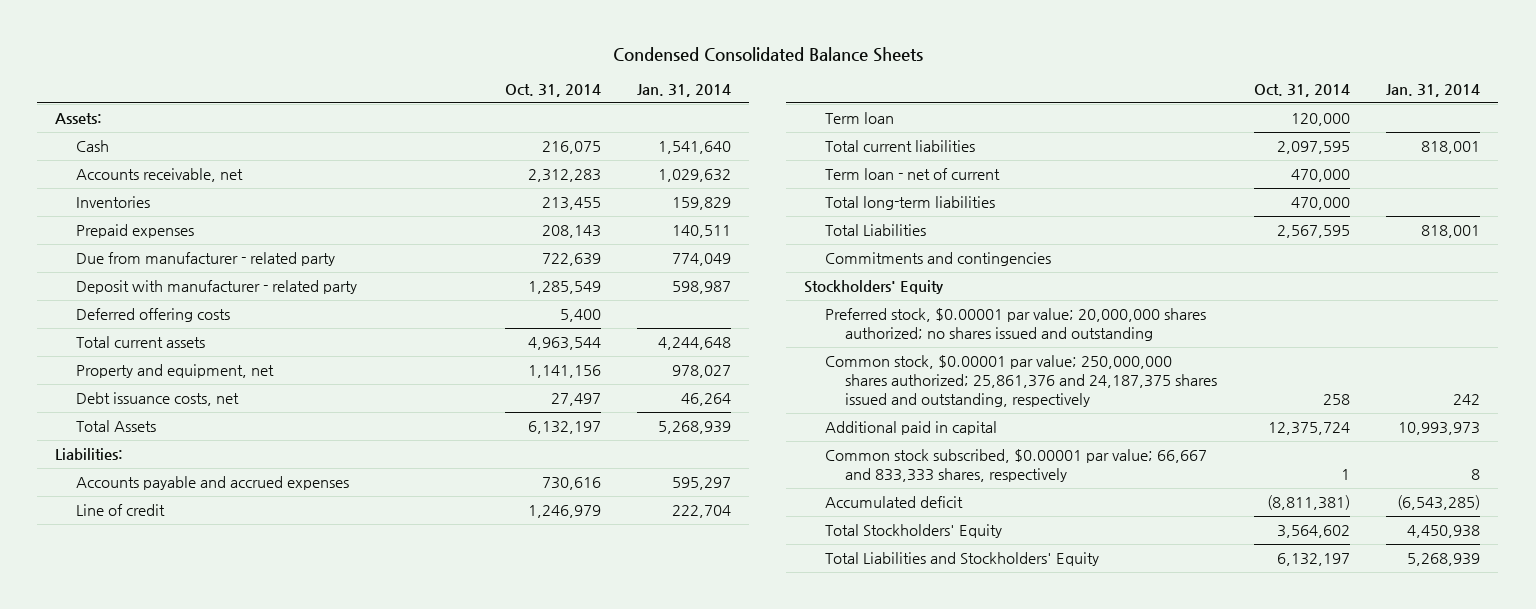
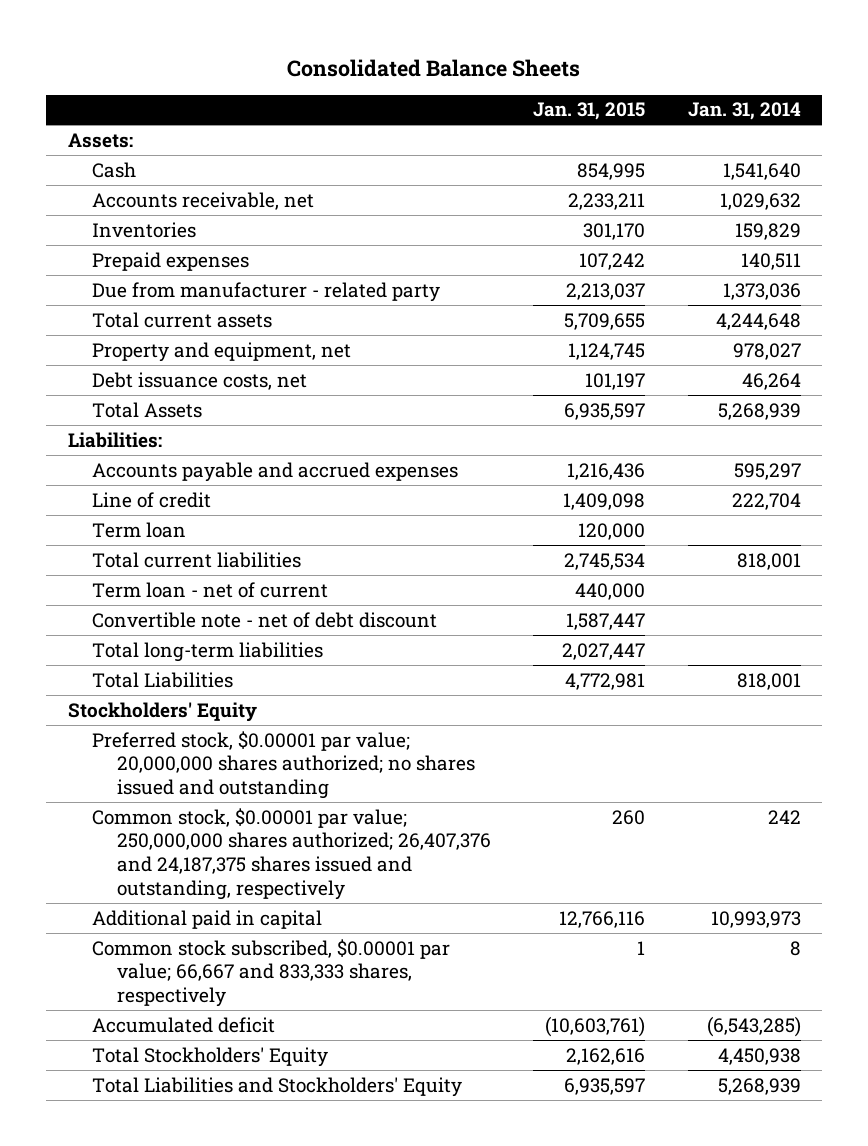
- Condensed Consolidated Balance Sheets
+ Consolidated Balance Sheets
- | Oct. 31, 2014 | Jan. 31, 2014
+ | Jan. 31, 2015 | Jan. 31, 2014
- Due from manufacturer - related party | 722,639 | 774,049
- Deposit with manufacturer - related party | 1,285,549 | 598,987
- Deferred offering costs | 5,400 |
+ Due from manufacturer - related party | 2,213,037 | 1,373,036
+ Convertible note - net of debt discount | 1,587,447 |
- Commitments and contingencies
- Common stock, $0.00001 par value; 250,000,000 shares authorized; 25,861,376 and 24,187,375 shares issued and outstanding, respectively | 258 | 242
+ Common stock, $0.00001 par value; 250,000,000 shares authorized; 26,407,376 and 24,187,375 shares issued and outstanding, respectively | 260 | 242

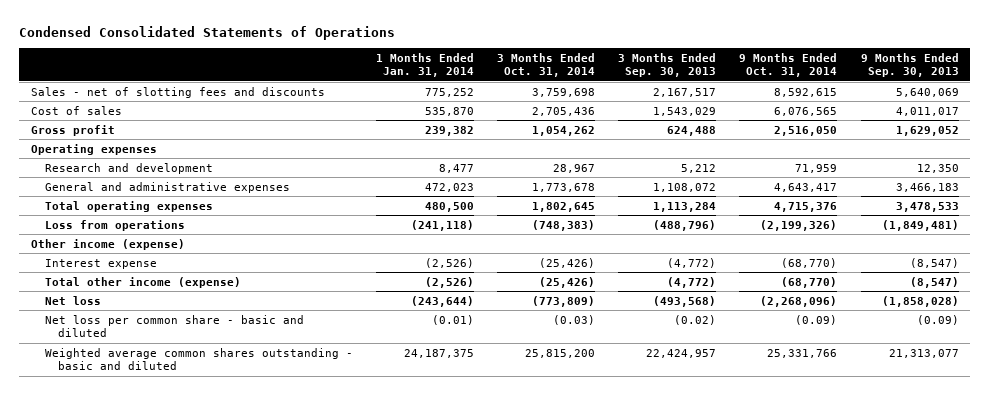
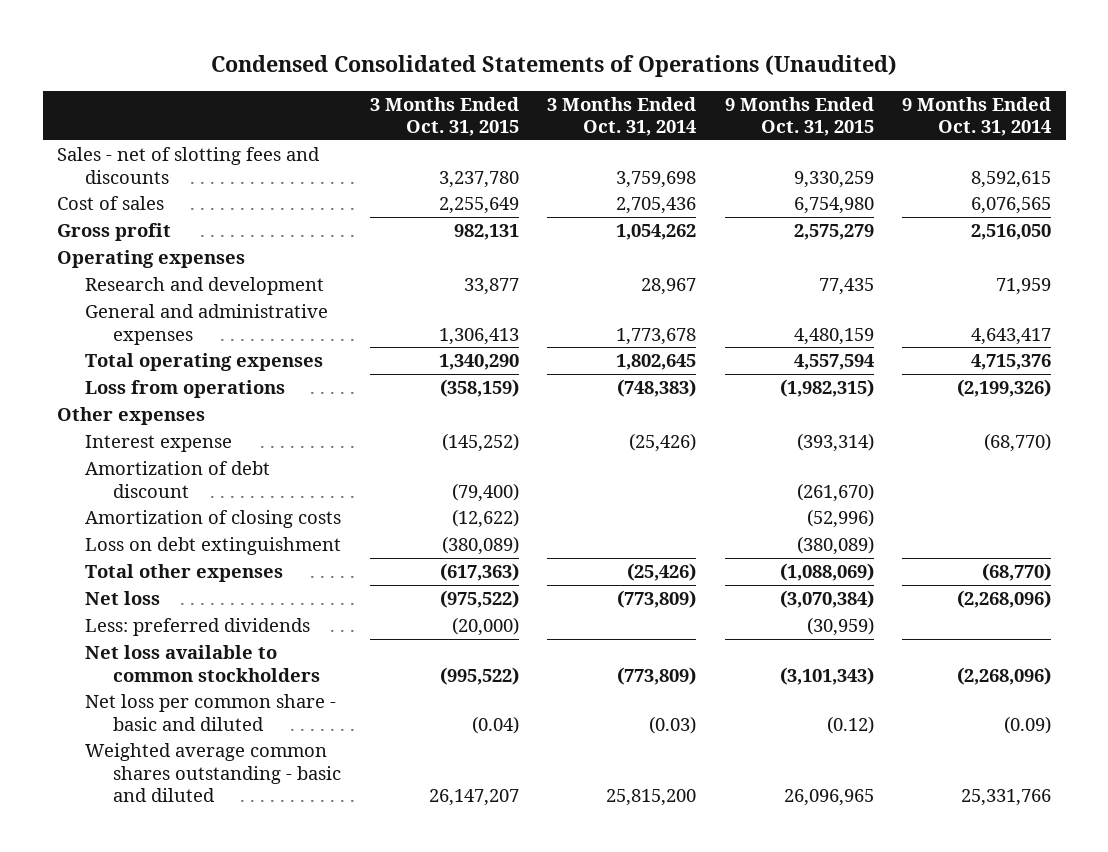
- Condensed Consolidated Statements of Operations
+ Condensed Consolidated Statements of Operations (Unaudited)
- | 1 Months Ended Jan. 31, 2014 | 3 Months Ended Oct. 31, 2014 | 3 Months Ended Sep. 30, 2013 | 9 Months Ended Oct. 31, 2014 | 9 Months Ended Sep. 30, 2013
+ | 3 Months Ended Oct. 31, 2015 | 3 Months Ended Oct. 31, 2014 | 9 Months Ended Oct. 31, 2015 | 9 Months Ended Oct. 31, 2014
- Other income (expense)
+ Other expenses
- Total other income (expense) | (2,526) | (25,426) | (4,772) | (68,770) | (8,547)
+ Amortization of debt discount | (79,400) | | (261,670) |
+ Amortization of closing costs | (12,622) | | (52,996) |
+ Loss on debt extinguishment | (380,089) | | (380,089) |
+ Total other expenses | (617,363) | (25,426) | (1,088,069) | (68,770)
+ Less: preferred dividends | (20,000) | | (30,959) |
+ Net loss available to common stockholders | (995,522) | (773,809) | (3,101,343) | (2,268,096)

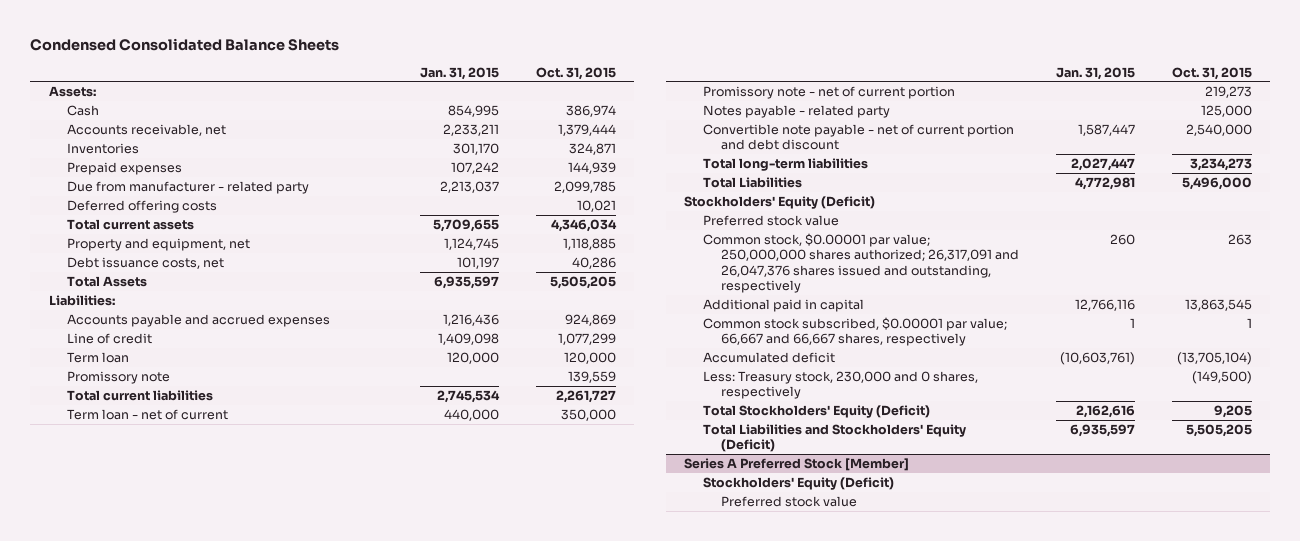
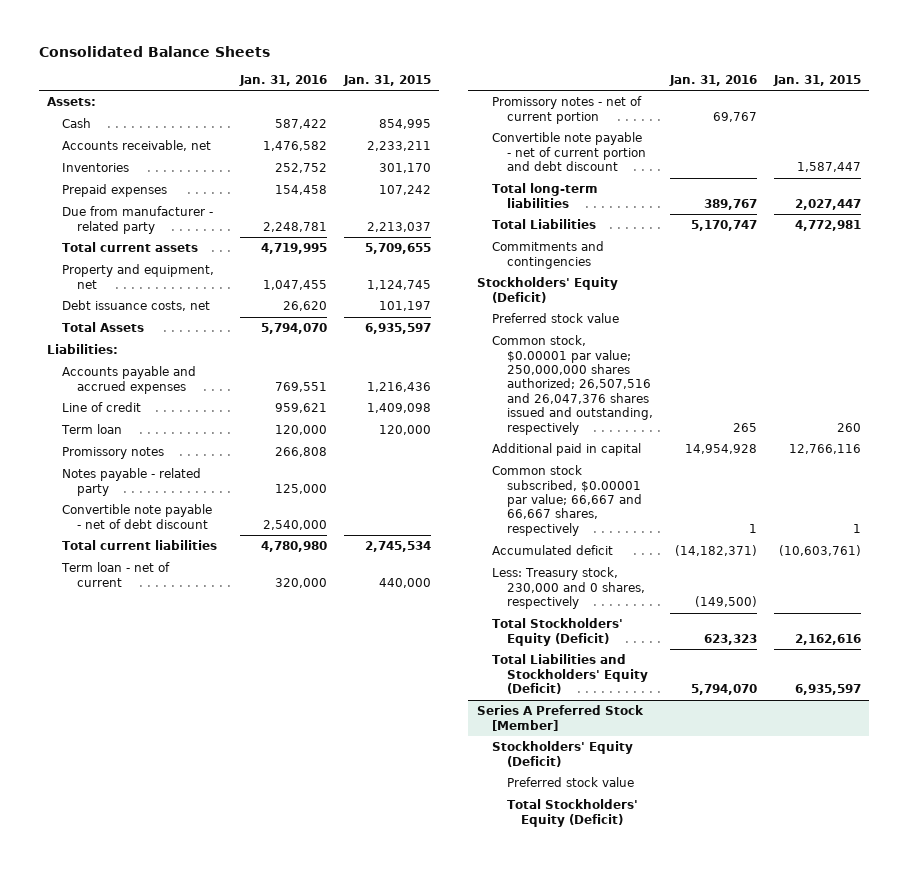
- Condensed Consolidated Balance Sheets
+ Consolidated Balance Sheets
- | Jan. 31, 2015 | Oct. 31, 2015
+ | Jan. 31, 2016 | Jan. 31, 2015
- Deferred offering costs | | 10,021
- Promissory note | | 139,559
+ Promissory notes | 266,808 |
moved up: Notes payable - related party | 125,000 |
+ Convertible note payable - net of debt discount | 2,540,000 |
- Promissory note - net of current portion | | 219,273
+ Promissory notes - net of current portion | 69,767 |
+ Commitments and contingencies
- Common stock, $0.00001 par value; 250,000,000 shares authorized; 26,317,091 and 26,047,376 shares issued and outstanding, respectively | 260 | 263
+ Common stock, $0.00001 par value; 250,000,000 shares authorized; 26,507,516 and 26,047,376 shares issued and outstanding, respectively | 265 | 260
@ Series A Preferred Stock [Member]
+ Total Stockholders' Equity (Deficit)

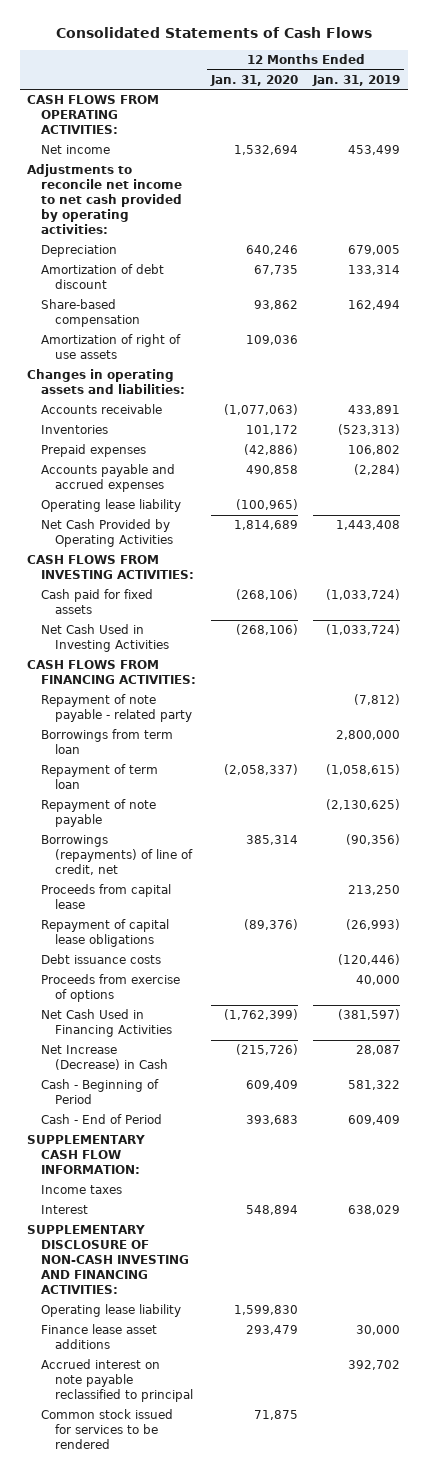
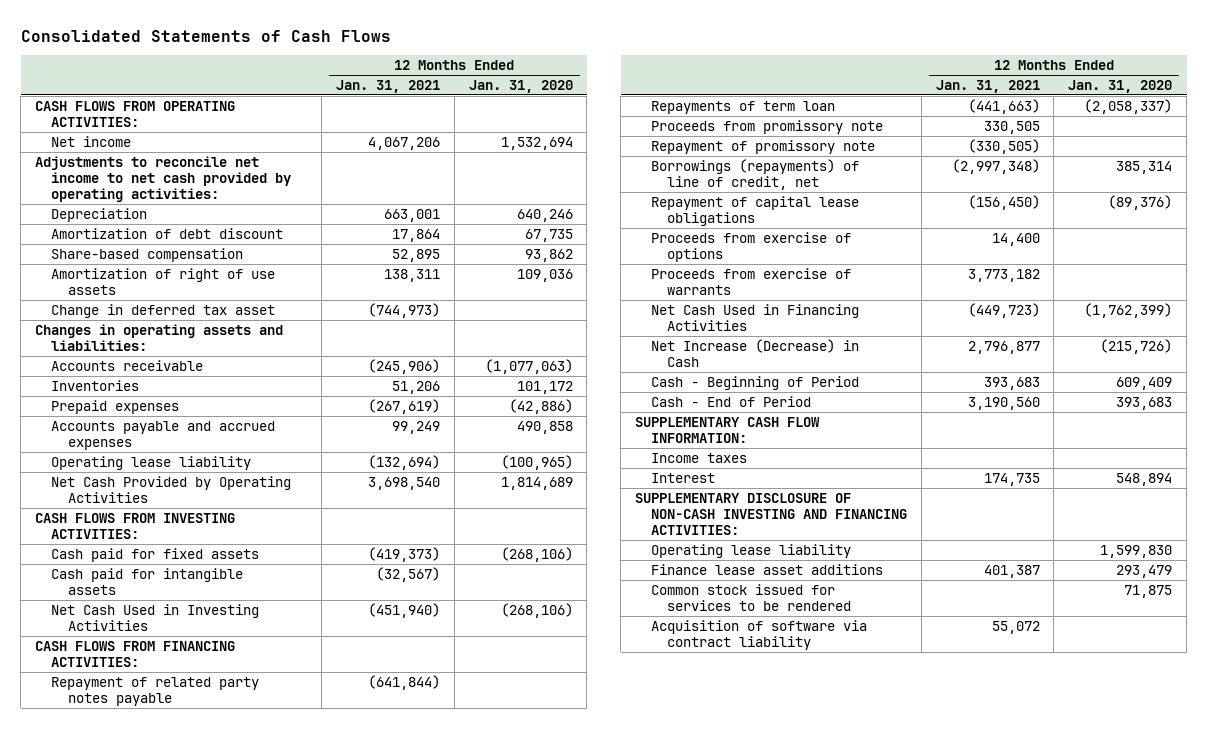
- | 12 Months Ended Jan. 31, 2020 | 12 Months Ended Jan. 31, 2019
+ | 12 Months Ended Jan. 31, 2021 | 12 Months Ended Jan. 31, 2020
+ Change in deferred tax asset | (744,973) |
+ Cash paid for intangible assets | (32,567) |
- Repayment of note payable - related party | | (7,812)
- Borrowings from term loan | | 2,800,000
- Repayment of term loan | (2,058,337) | (1,058,615)
- Repayment of note payable | | (2,130,625)
+ Repayment of related party notes payable | (641,844) |
+ Repayments of term loan | (441,663) | (2,058,337)
+ Proceeds from promissory note | 330,505 |
+ Repayment of promissory note | (330,505) |
- Proceeds from capital lease | | 213,250
- Debt issuance costs | | (120,446)
+ Proceeds from exercise of warrants | 3,773,182 |
- Accrued interest on note payable reclassified to principal | | 392,702
+ Acquisition of software via contract liability | 55,072 |

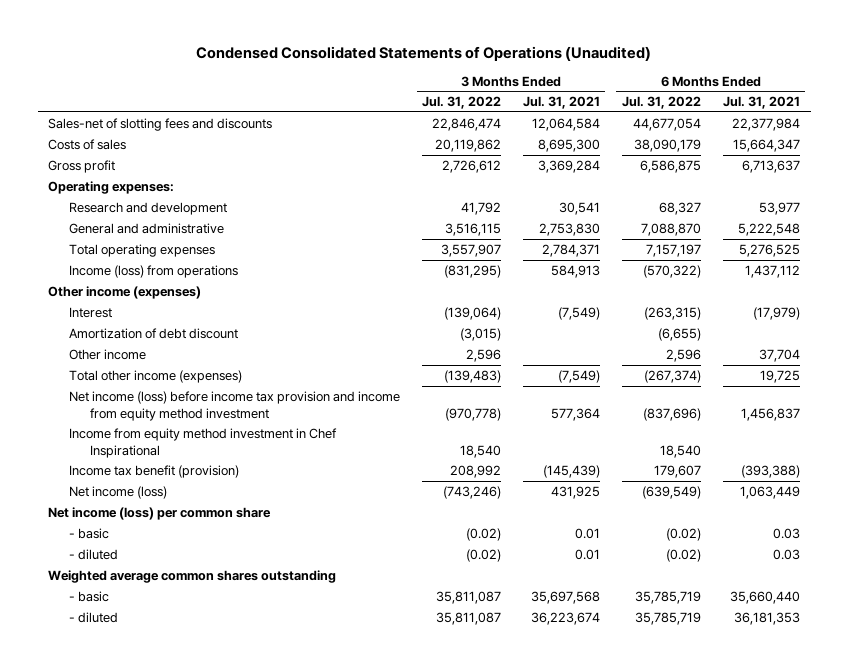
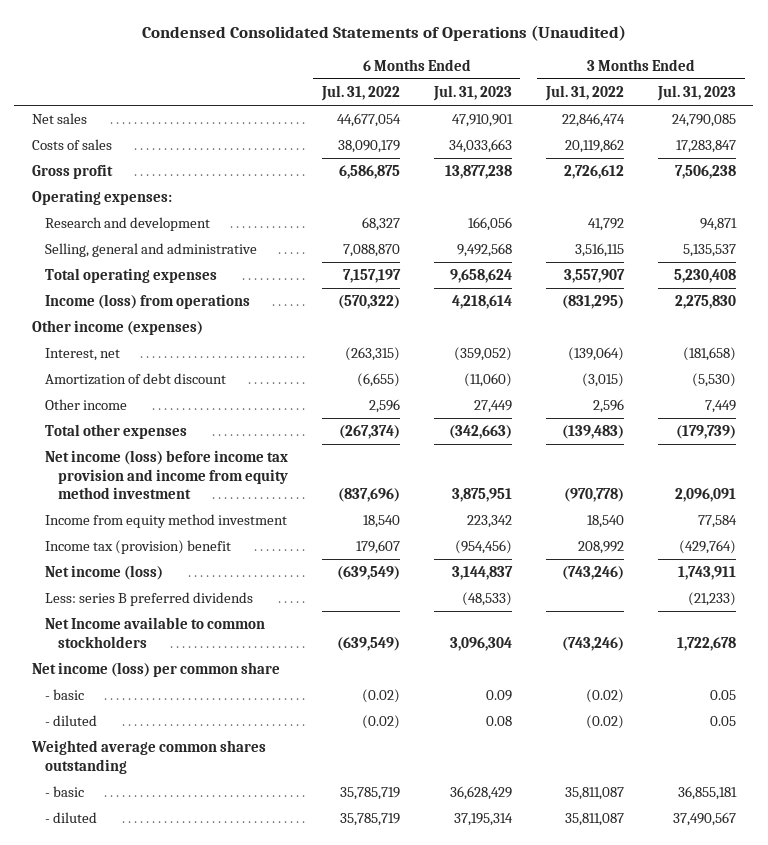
- | 3 Months Ended Jul. 31, 2022 | 3 Months Ended Jul. 31, 2021 | 6 Months Ended Jul. 31, 2022 | 6 Months Ended Jul. 31, 2021
+ | 6 Months Ended Jul. 31, 2022 | 6 Months Ended Jul. 31, 2023 | 3 Months Ended Jul. 31, 2022 | 3 Months Ended Jul. 31, 2023
- Sales-net of slotting fees and discounts | 22,846,474 | 12,064,584 | 44,677,054 | 22,377,984
+ Net sales | 44,677,054 | 47,910,901 | 22,846,474 | 24,790,085
- General and administrative | 3,516,115 | 2,753,830 | 7,088,870 | 5,222,548
+ Selling, general and administrative | 7,088,870 | 9,492,568 | 3,516,115 | 5,135,537
- Interest | (139,064) | (7,549) | (263,315) | (17,979)
+ Interest, net | (263,315) | (359,052) | (139,064) | (181,658)
- Total other income (expenses) | (139,483) | (7,549) | (267,374) | 19,725
+ Total other expenses | (267,374) | (342,663) | (139,483) | (179,739)
- Income from equity method investment in Chef Inspirational | 18,540 | | 18,540 |
- Income tax benefit (provision) | 208,992 | (145,439) | 179,607 | (393,388)
+ Income from equity method investment | 18,540 | 223,342 | 18,540 | 77,584
+ Income tax (provision) benefit | 179,607 | (954,456) | 208,992 | (429,764)
+ Less: series B preferred dividends | | (48,533) | | (21,233)
+ Net Income available to common stockholders | (639,549) | 3,096,304 | (743,246) | 1,722,678

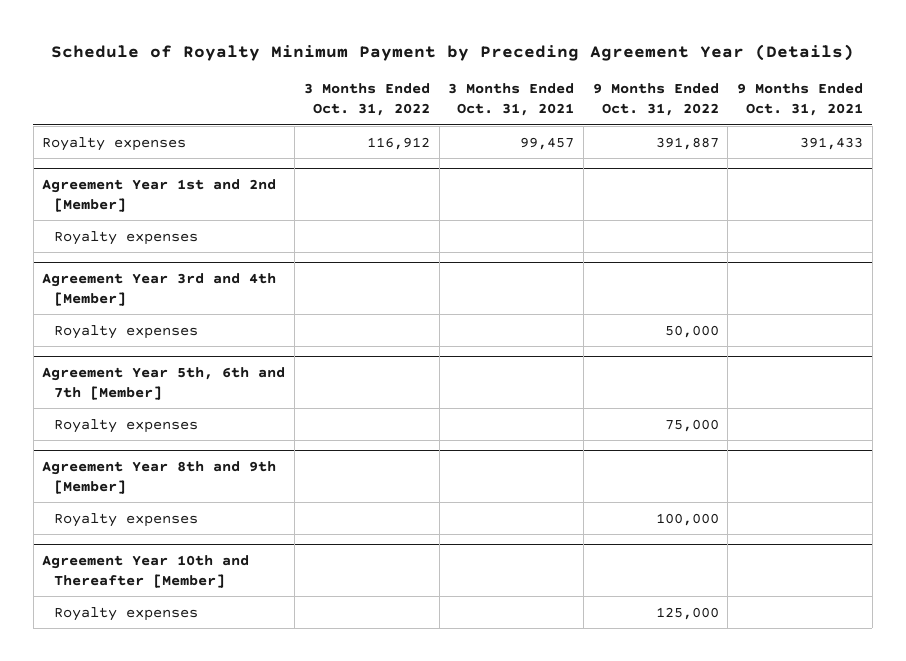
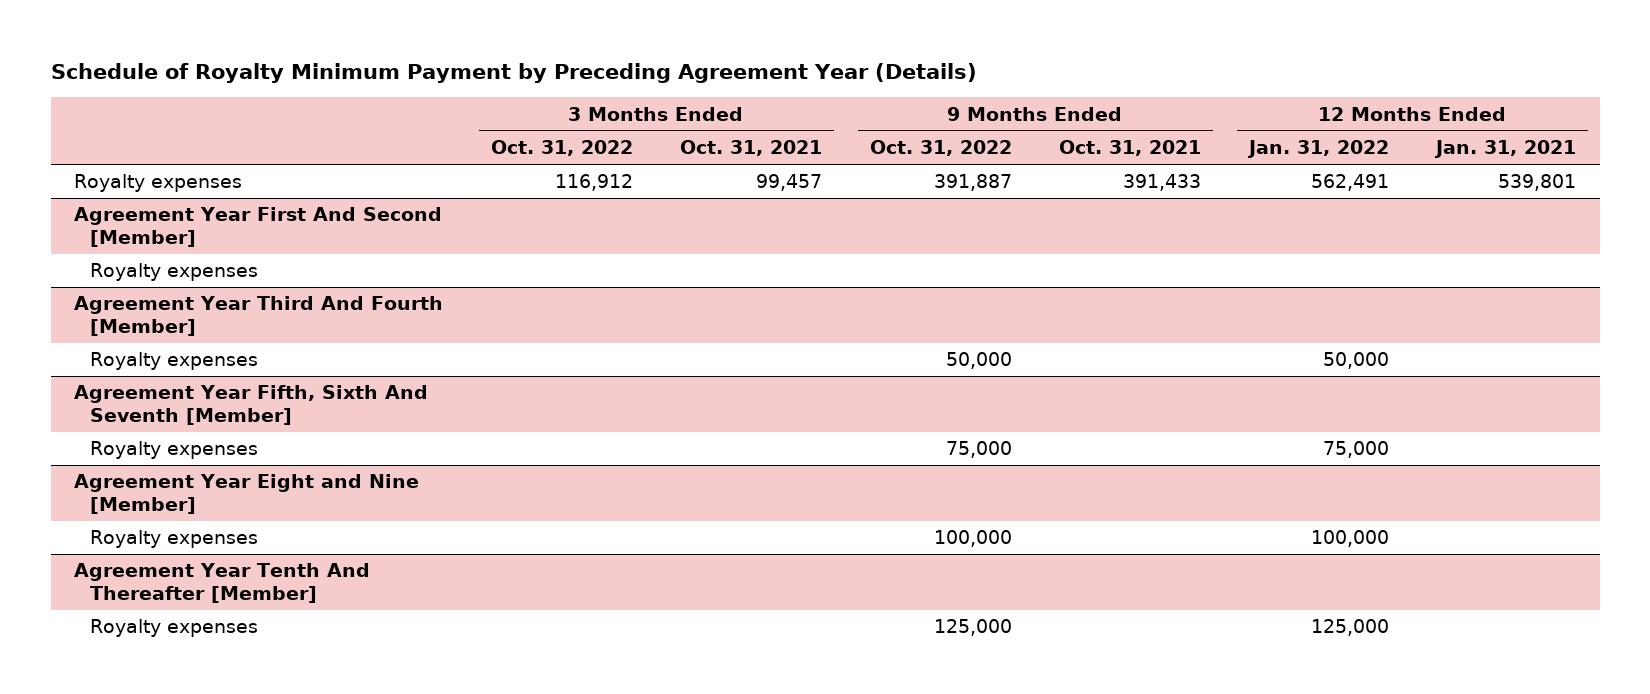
- | 3 Months Ended Oct. 31, 2022 | 3 Months Ended Oct. 31, 2021 | 9 Months Ended Oct. 31, 2022 | 9 Months Ended Oct. 31, 2021
+ | 3 Months Ended Oct. 31, 2022 | 3 Months Ended Oct. 31, 2021 | 9 Months Ended Oct. 31, 2022 | 9 Months Ended Oct. 31, 2021 | 12 Months Ended Jan. 31, 2022 | 12 Months Ended Jan. 31, 2021
- Agreement Year 1st and 2nd [Member]
+ Agreement Year First And Second [Member]
- Agreement Year 3rd and 4th [Member]
+ Agreement Year Third And Fourth [Member]
- Agreement Year 5th, 6th and 7th [Member]
+ Agreement Year Fifth, Sixth And Seventh [Member]
- Agreement Year 8th and 9th [Member]
+ Agreement Year Eight and Nine [Member]
- Agreement Year 10th and Thereafter [Member]
+ Agreement Year Tenth And Thereafter [Member]

